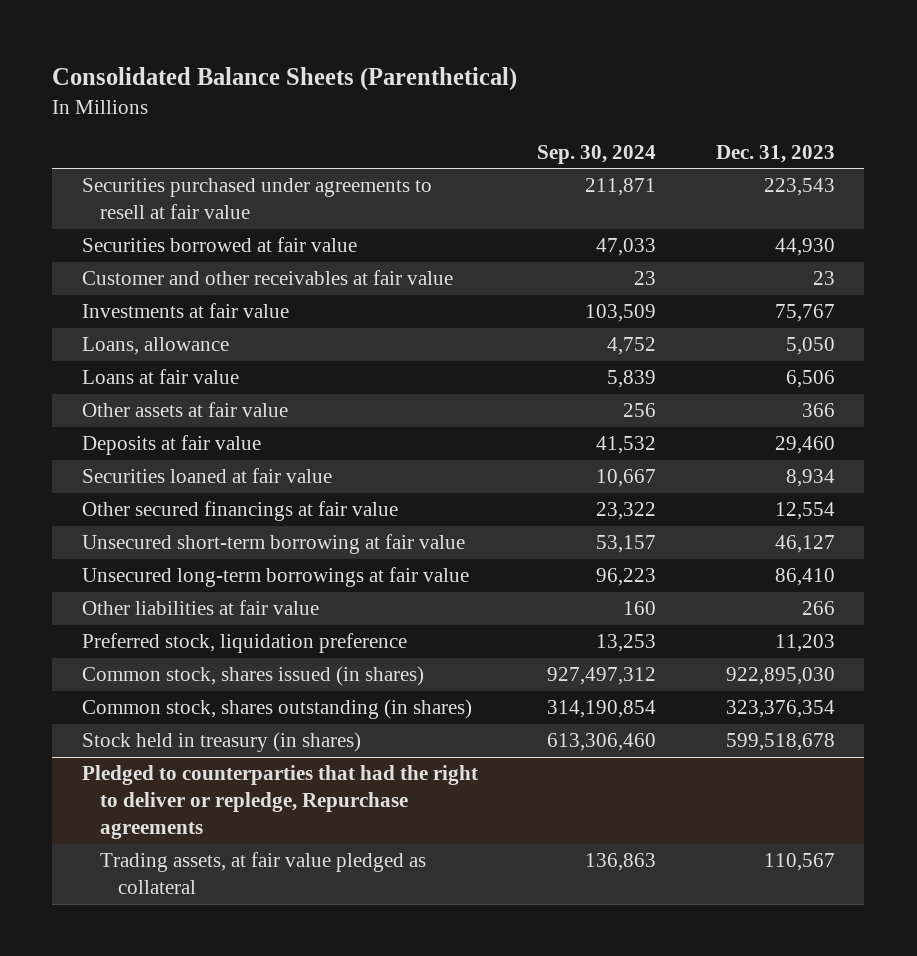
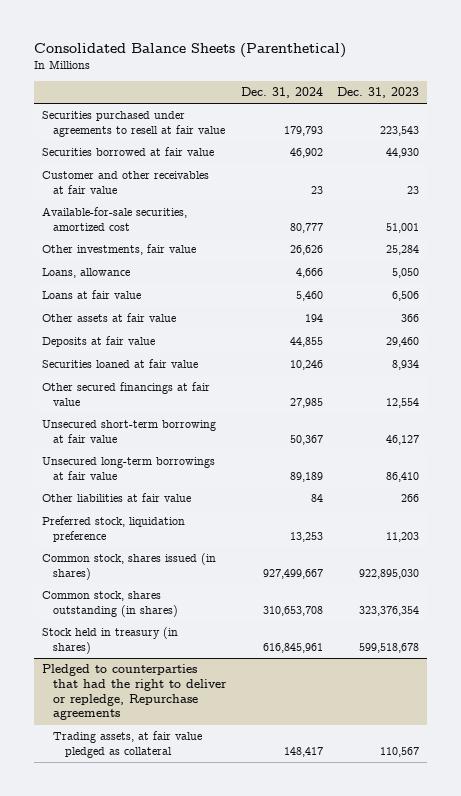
- | Sep. 30, 2024 | Dec. 31, 2023
+ | Dec. 31, 2024 | Dec. 31, 2023
- Investments at fair value | 103,509 | 75,767
+ Available-for-sale securities, amortized cost | 80,777 | 51,001
+ Other investments, fair value | 26,626 | 25,284

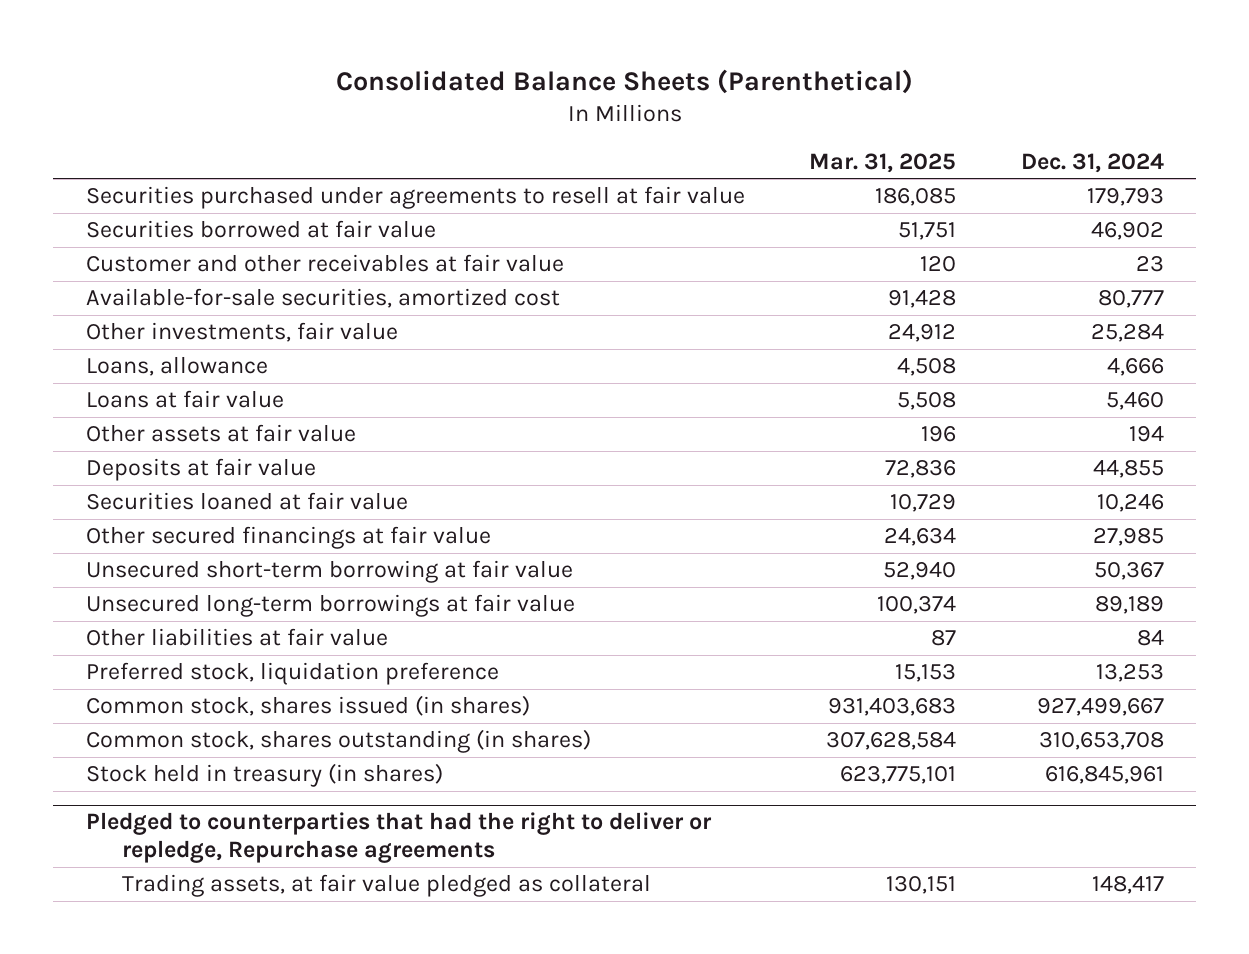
- | Dec. 31, 2024 | Dec. 31, 2023
+ | Mar. 31, 2025 | Dec. 31, 2024
- Other investments, fair value | 26,626 | 25,284
+ Other investments, fair value | 24,912 | 25,284

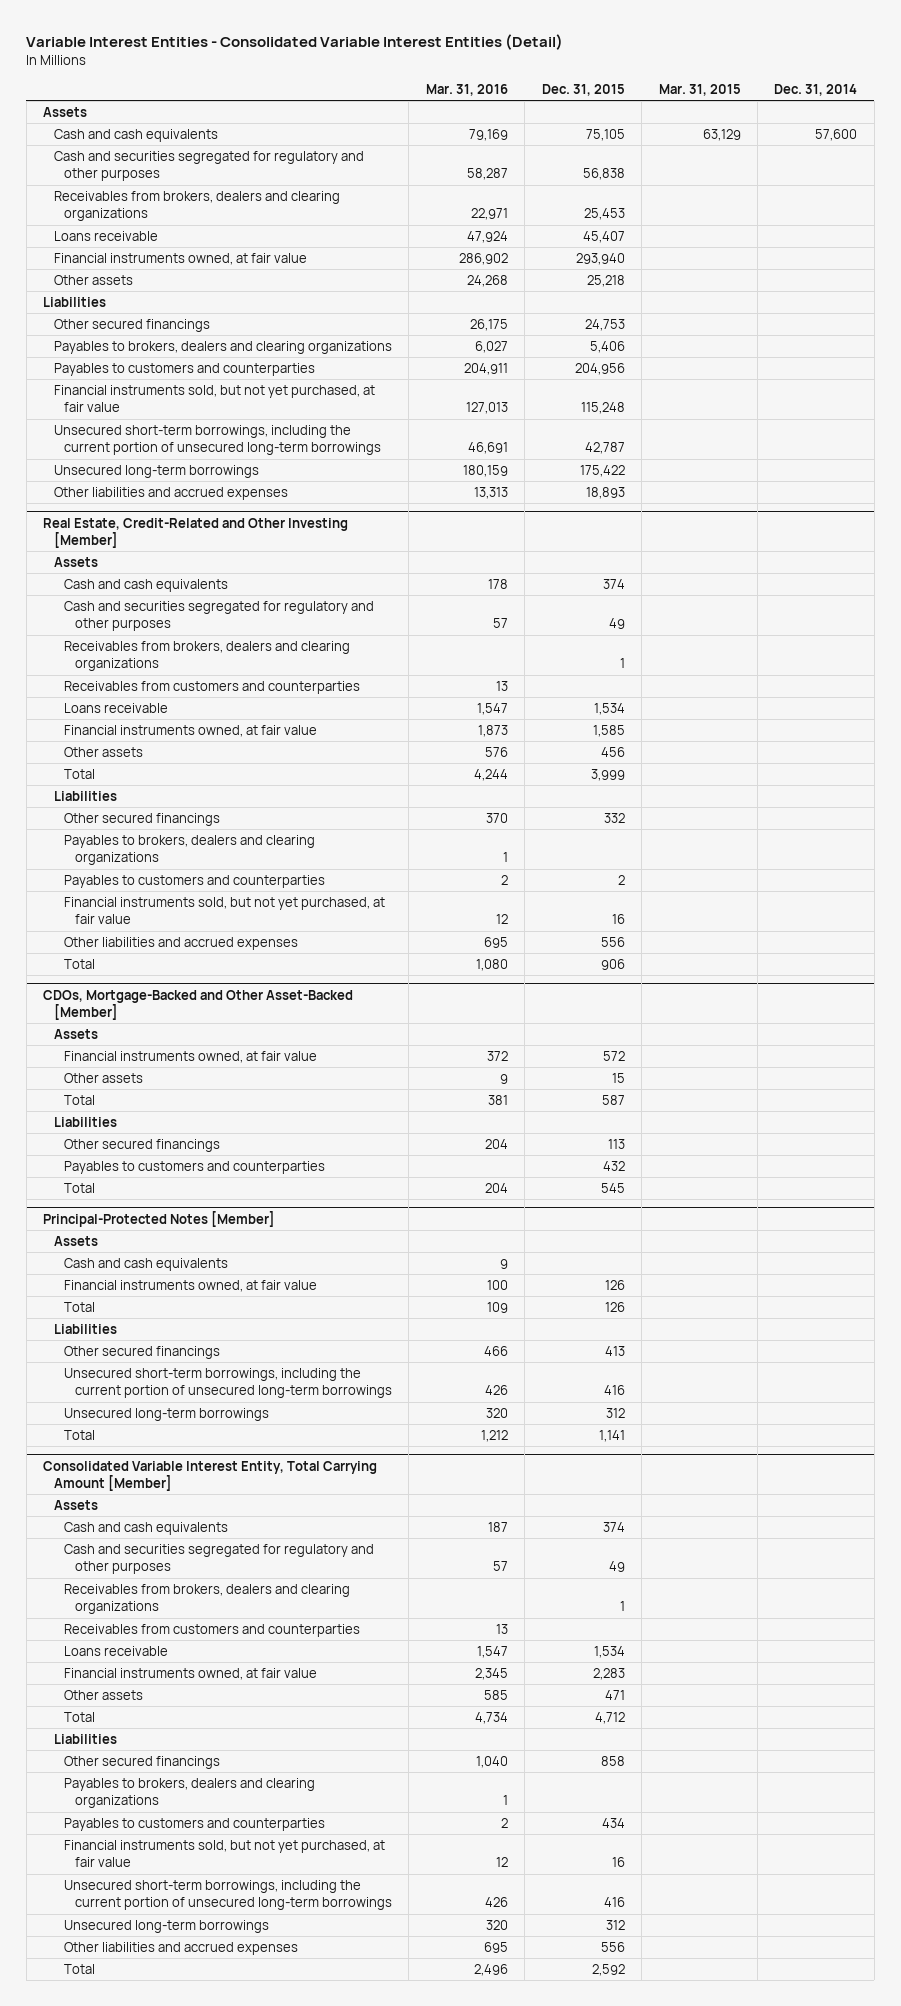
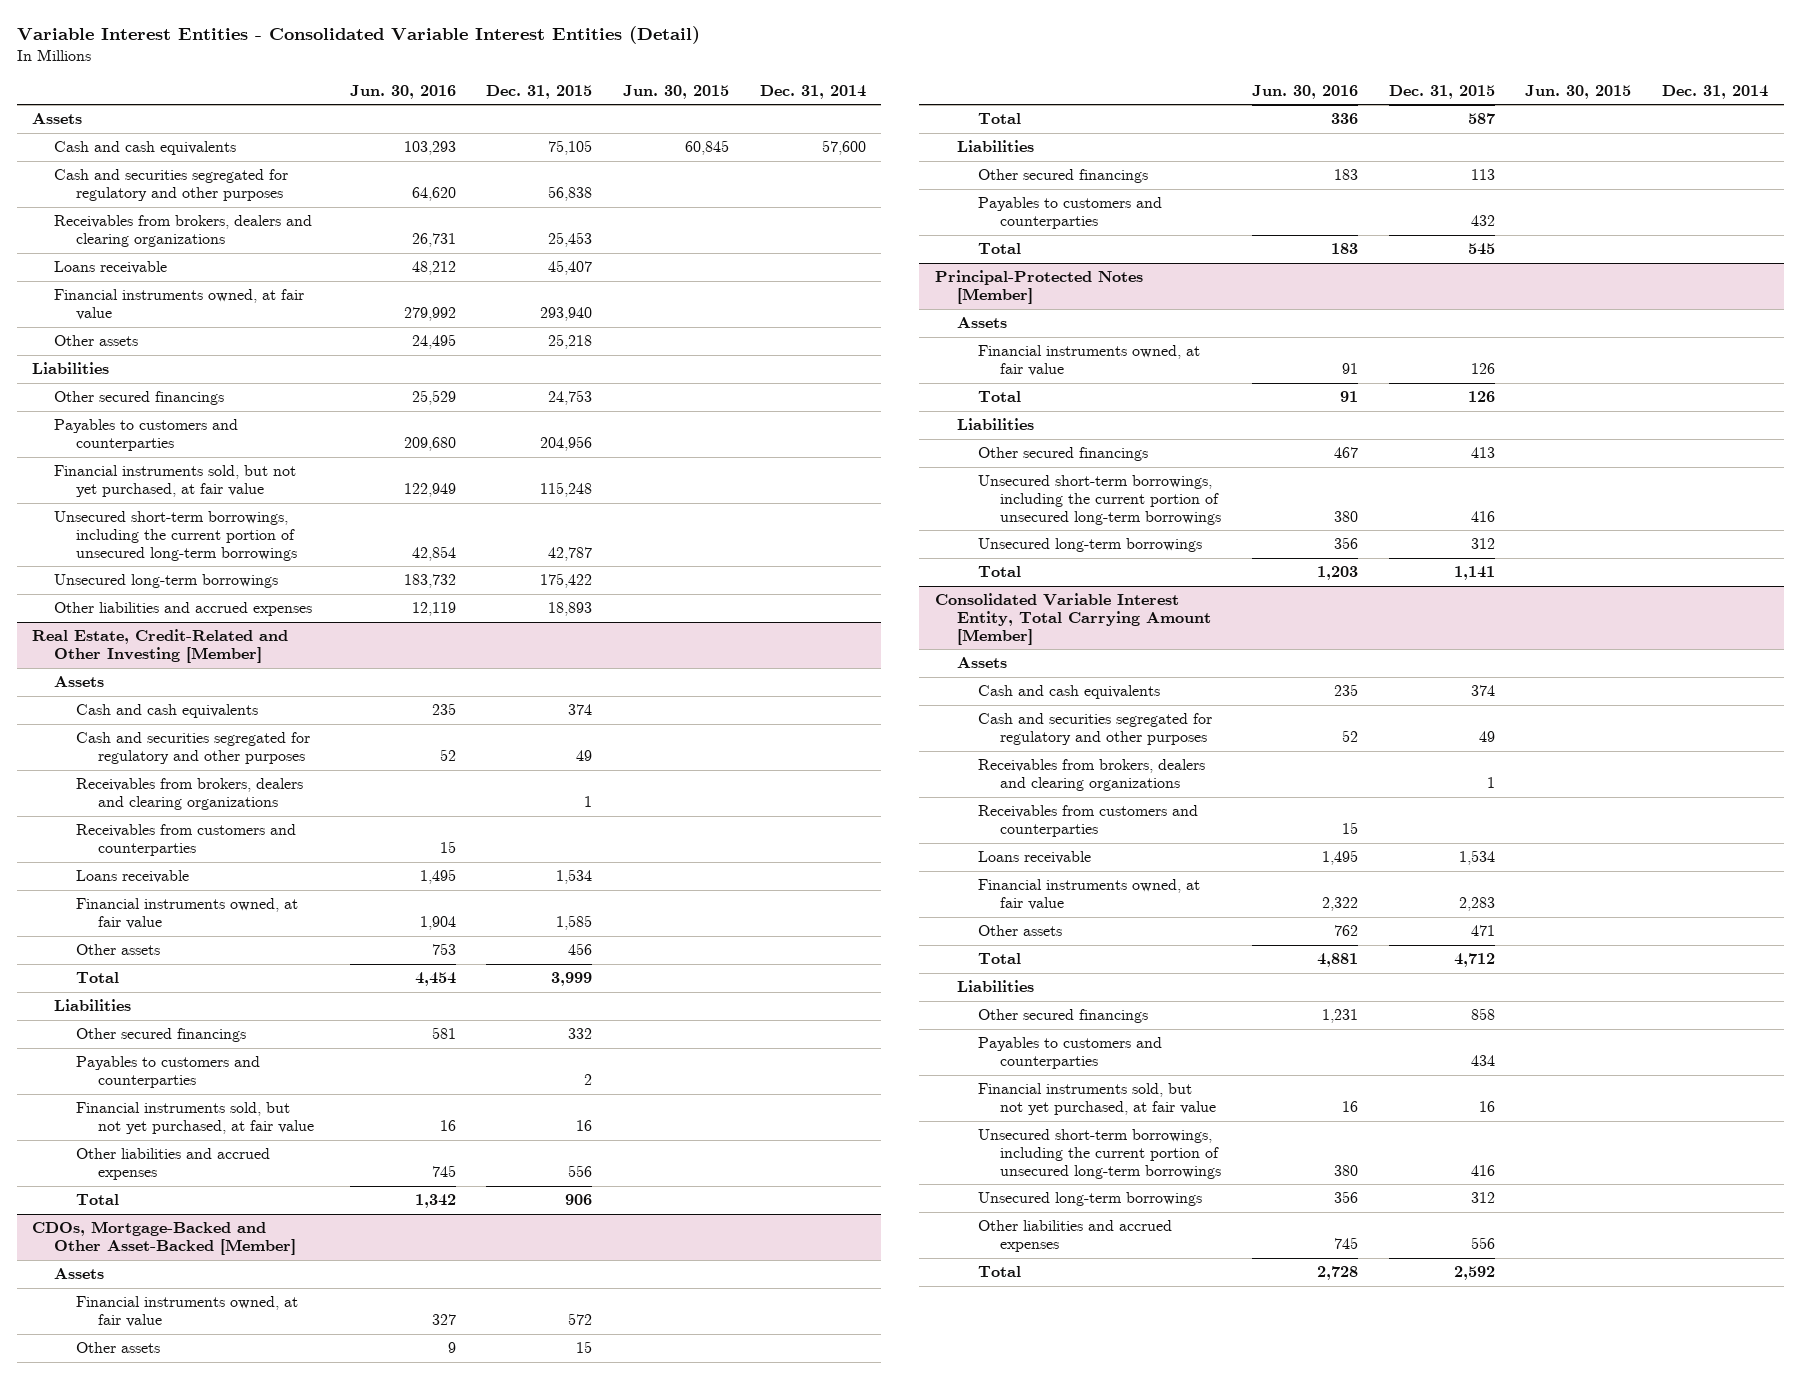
- | Mar. 31, 2016 | Dec. 31, 2015 | Mar. 31, 2015 | Dec. 31, 2014
+ | Jun. 30, 2016 | Dec. 31, 2015 | Jun. 30, 2015 | Dec. 31, 2014
- Payables to brokers, dealers and clearing organizations | 6,027 | 5,406 | |
@ Real Estate, Credit-Related and Other Investing [Member]
- Payables to brokers, dealers and clearing organizations | 1 | | |
@ Principal-Protected Notes [Member]
- Cash and cash equivalents | 9 | | |
@ Consolidated Variable Interest Entity, Total Carrying Amount [Member]
- Payables to brokers, dealers and clearing organizations | 1 | | |

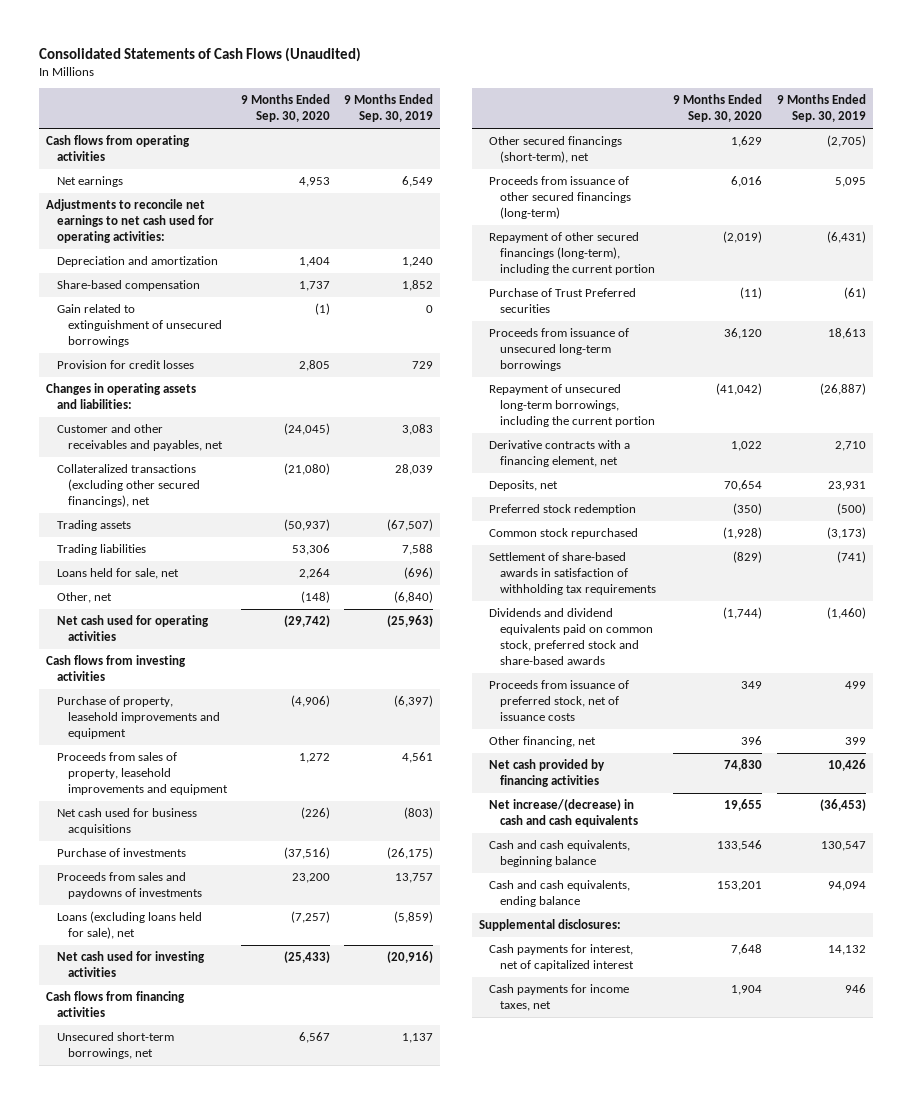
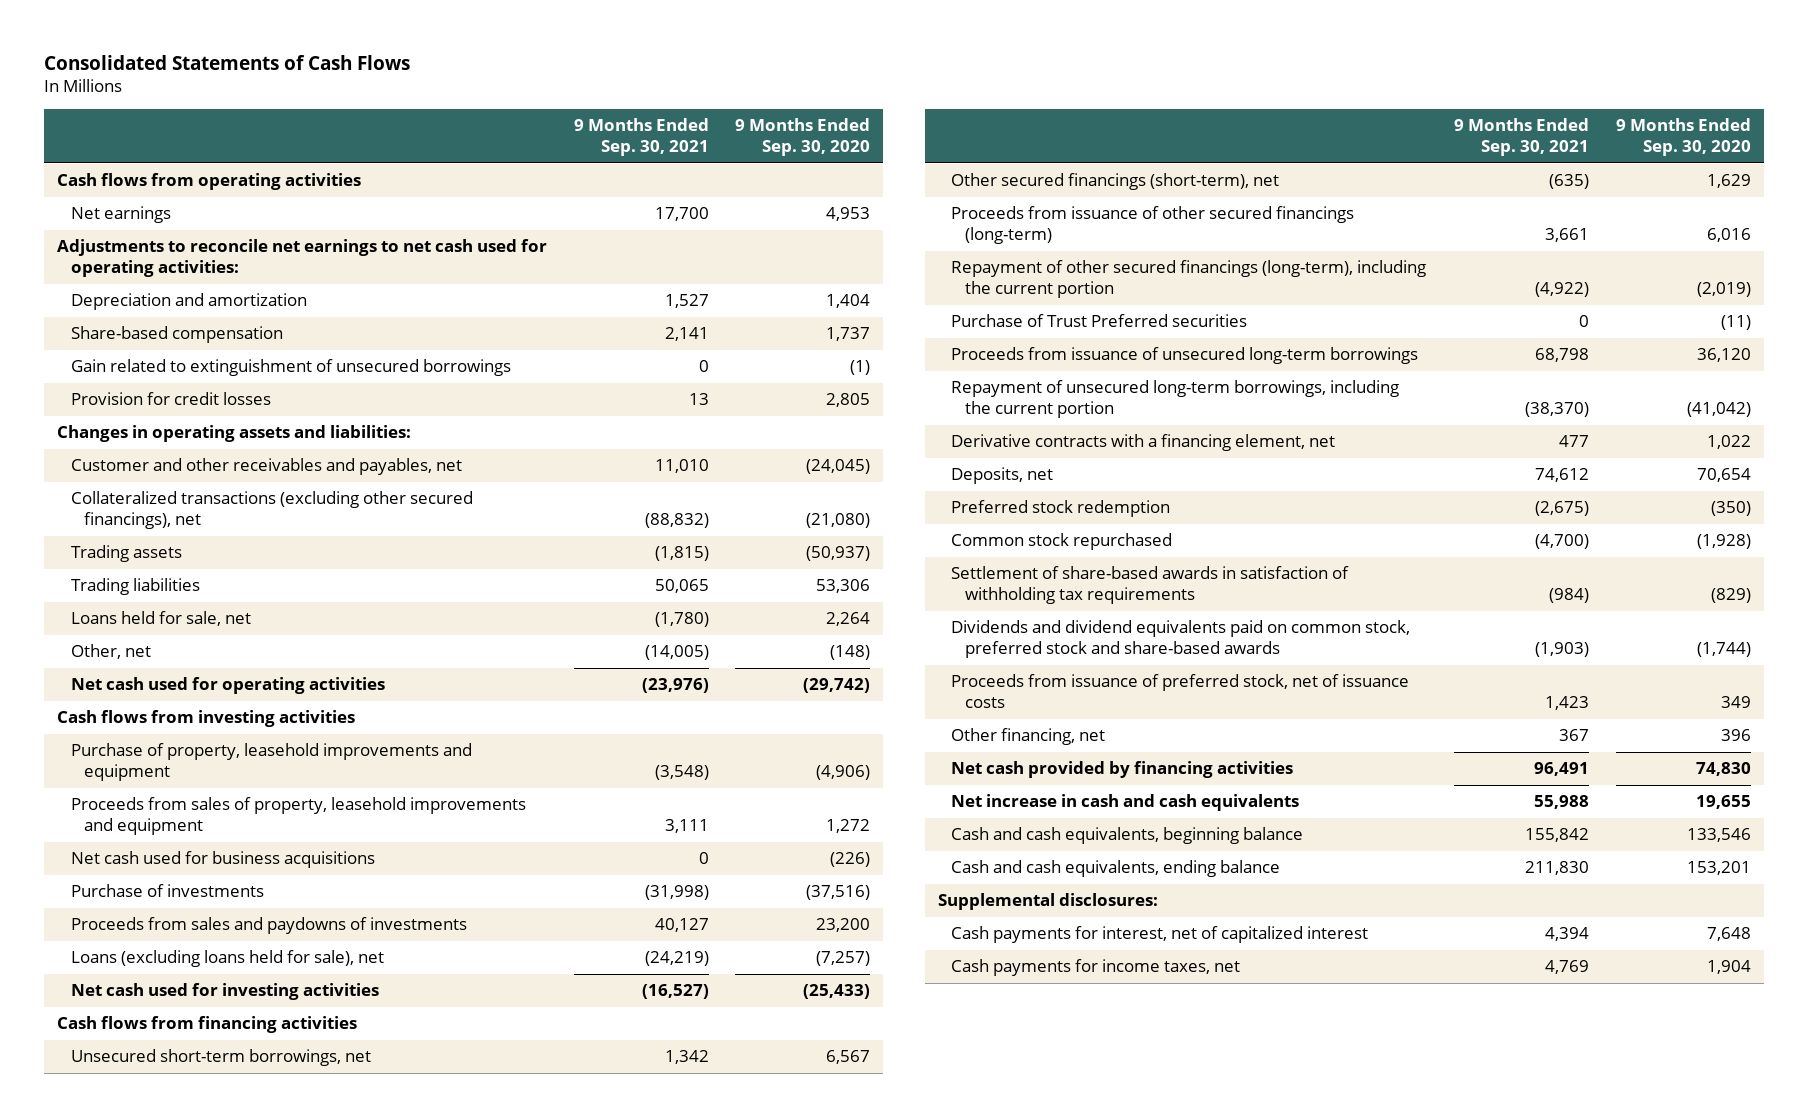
- Consolidated Statements of Cash Flows (Unaudited)
+ Consolidated Statements of Cash Flows
- | 9 Months Ended Sep. 30, 2020 | 9 Months Ended Sep. 30, 2019
+ | 9 Months Ended Sep. 30, 2021 | 9 Months Ended Sep. 30, 2020
- Net increase/(decrease) in cash and cash equivalents | 19,655 | (36,453)
+ Net increase in cash and cash equivalents | 55,988 | 19,655

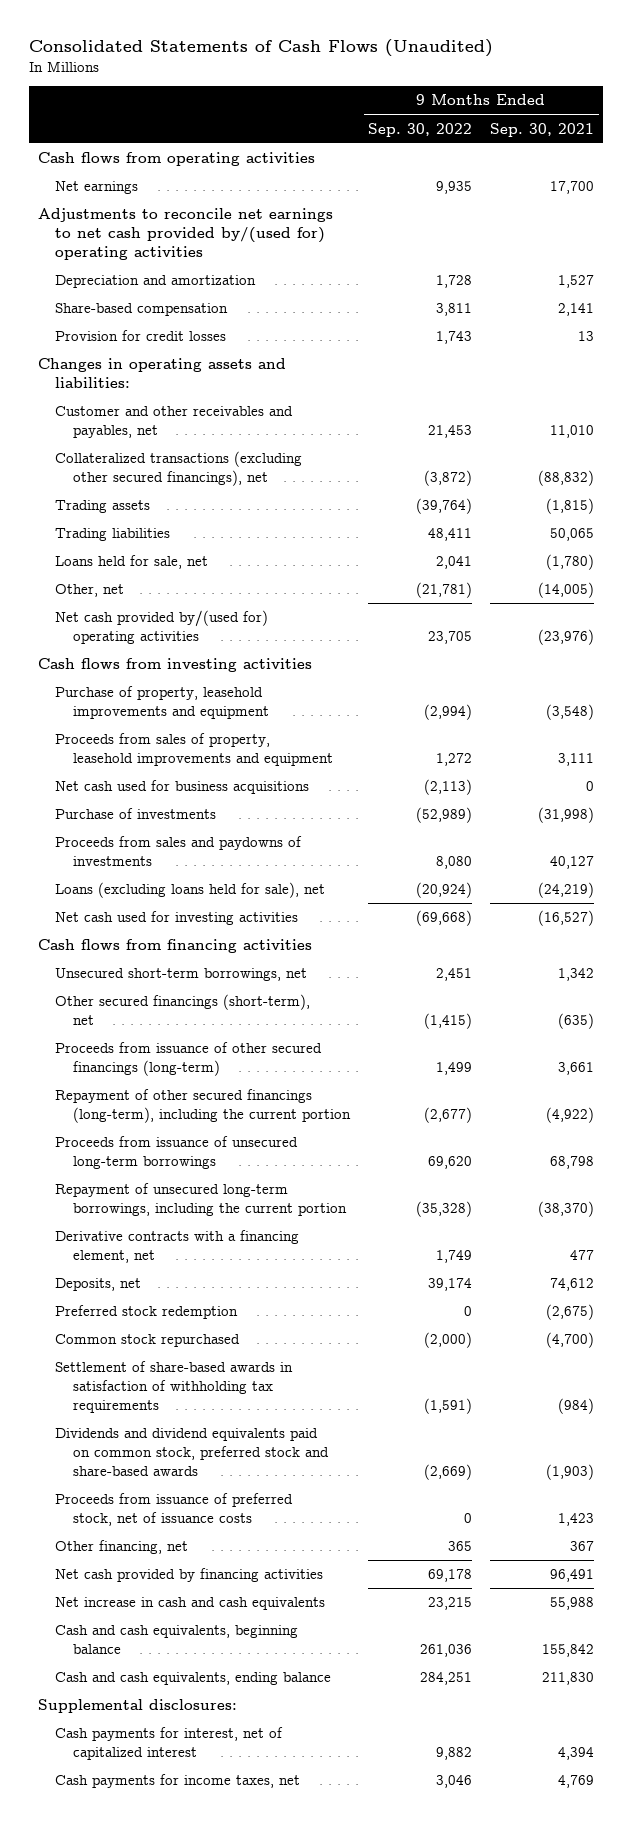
- Consolidated Statements of Cash Flows
+ Consolidated Statements of Cash Flows (Unaudited)
- | 9 Months Ended Sep. 30, 2021 | 9 Months Ended Sep. 30, 2020
+ | 9 Months Ended Sep. 30, 2022 | 9 Months Ended Sep. 30, 2021
- Adjustments to reconcile net earnings to net cash used for operating activities:
+ Adjustments to reconcile net earnings to net cash provided by/(used for) operating activities
- Gain related to extinguishment of unsecured borrowings | 0 | (1)
- Net cash used for operating activities | (23,976) | (29,742)
+ Net cash provided by/(used for) operating activities | 23,705 | (23,976)
- Purchase of Trust Preferred securities | 0 | (11)

